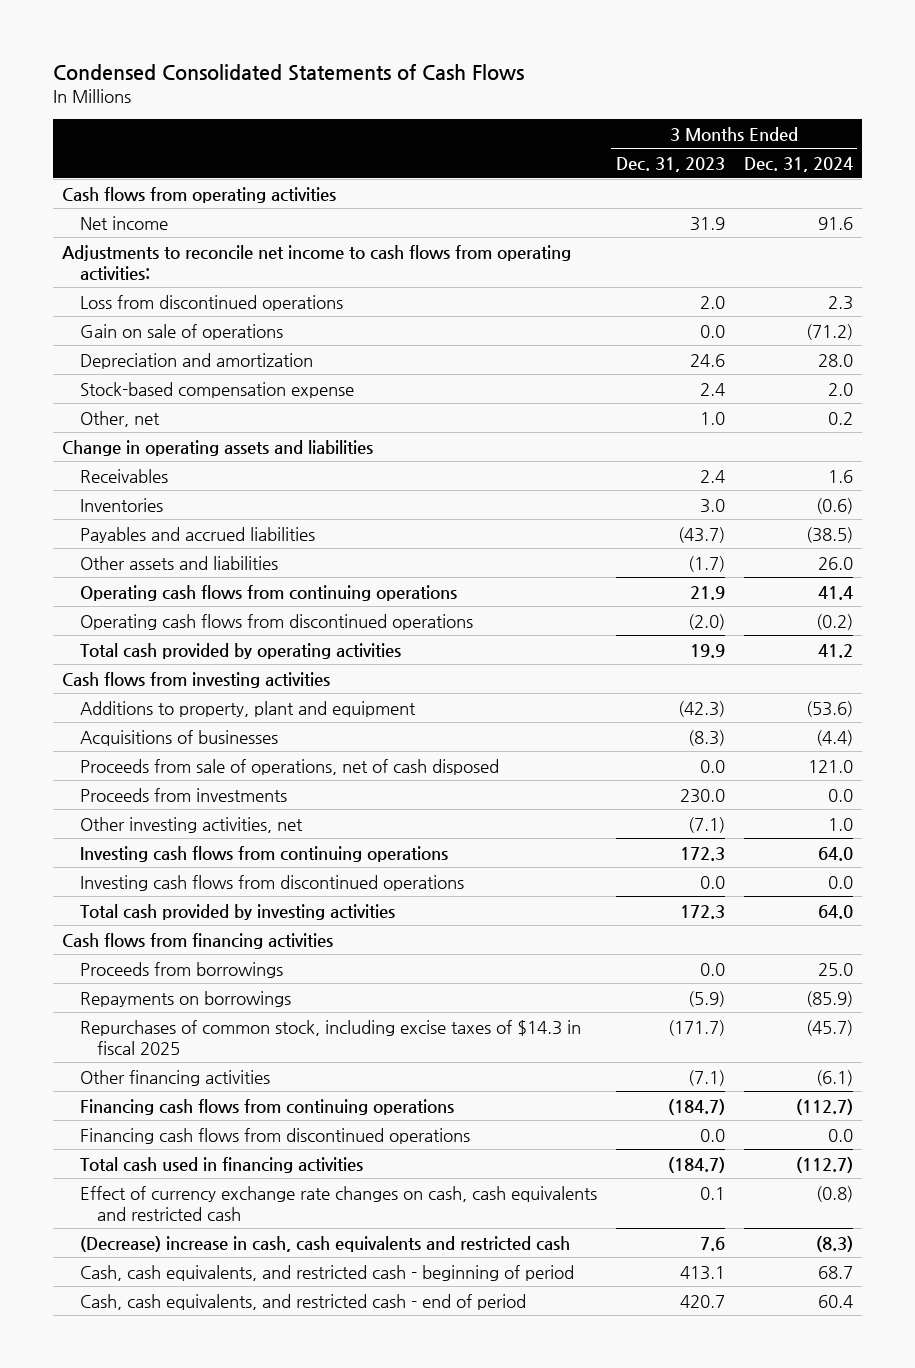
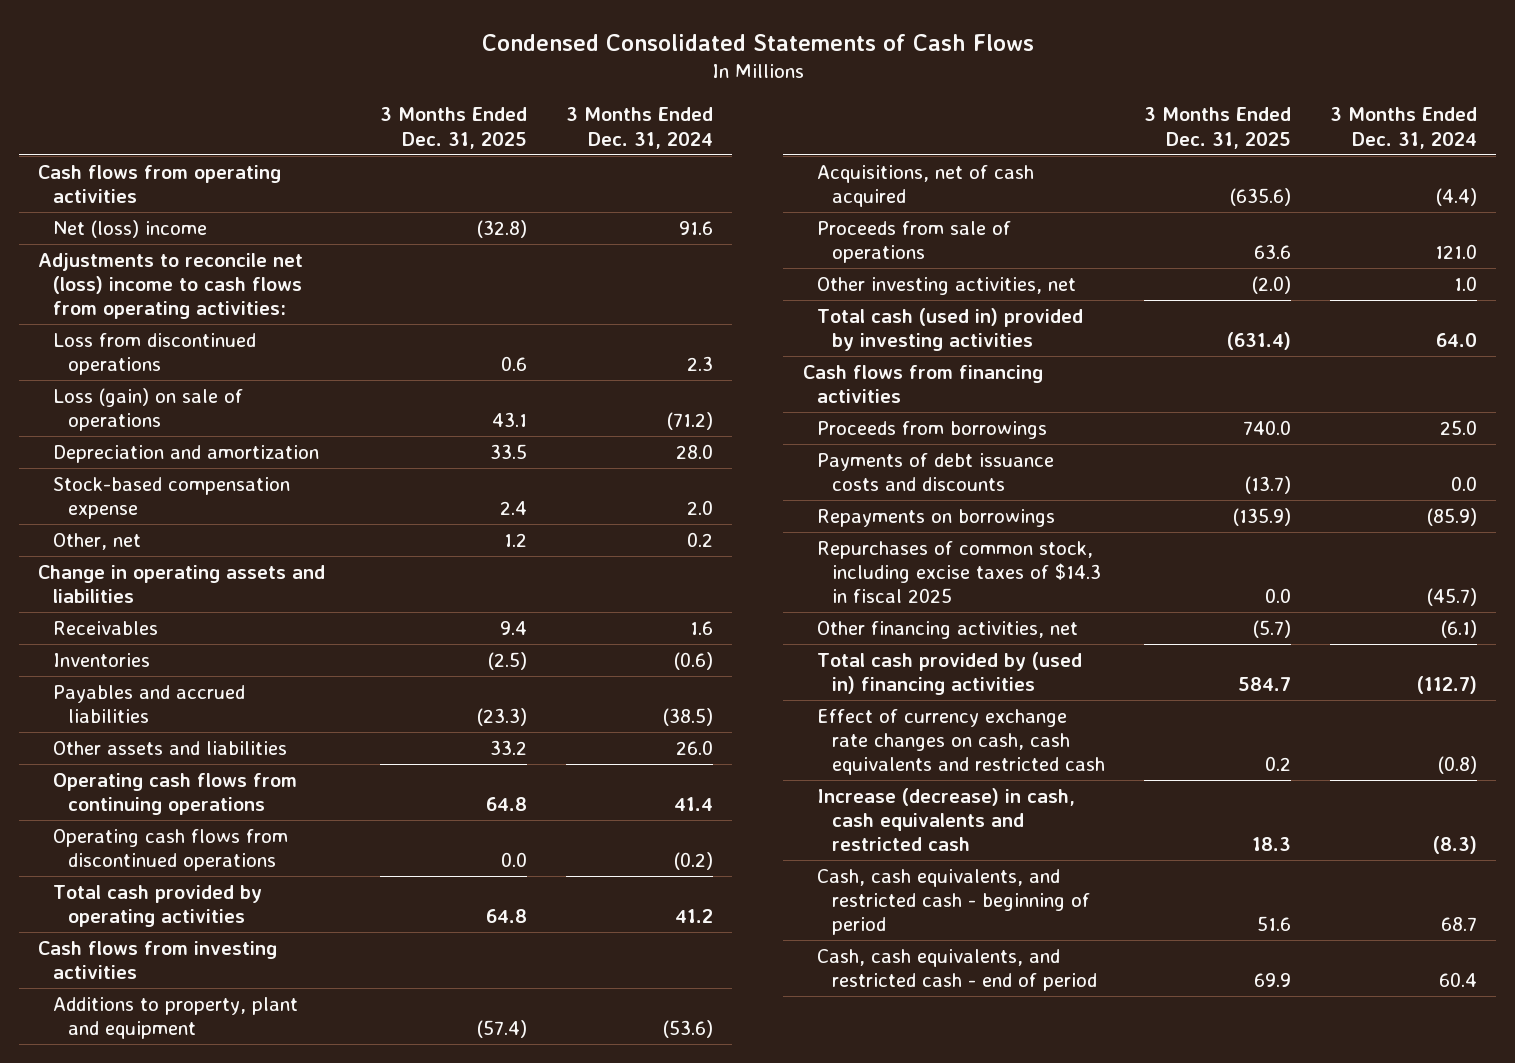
- | 3 Months Ended Dec. 31, 2023 | 3 Months Ended Dec. 31, 2024
+ | 3 Months Ended Dec. 31, 2025 | 3 Months Ended Dec. 31, 2024
- Net income | 31.9 | 91.6
- Adjustments to reconcile net income to cash flows from operating activities:
+ Net (loss) income | (32.8) | 91.6
+ Adjustments to reconcile net (loss) income to cash flows from operating activities:
- Gain on sale of operations | 0.0 | (71.2)
+ Loss (gain) on sale of operations | 43.1 | (71.2)
- Acquisitions of businesses | (8.3) | (4.4)
- Proceeds from sale of operations, net of cash disposed | 0.0 | 121.0
- Proceeds from investments | 230.0 | 0.0
+ Acquisitions, net of cash acquired | (635.6) | (4.4)
+ Proceeds from sale of operations | 63.6 | 121.0
- Investing cash flows from continuing operations | 172.3 | 64.0
- Investing cash flows from discontinued operations | 0.0 | 0.0
- Total cash provided by investing activities | 172.3 | 64.0
+ Total cash (used in) provided by investing activities | (631.4) | 64.0
+ Payments of debt issuance costs and discounts | (13.7) | 0.0
- Other financing activities | (7.1) | (6.1)
- Financing cash flows from continuing operations | (184.7) | (112.7)
- Financing cash flows from discontinued operations | 0.0 | 0.0
- Total cash used in financing activities | (184.7) | (112.7)
+ Other financing activities, net | (5.7) | (6.1)
+ Total cash provided by (used in) financing activities | 584.7 | (112.7)
- (Decrease) increase in cash, cash equivalents and restricted cash | 7.6 | (8.3)
+ Increase (decrease) in cash, cash equivalents and restricted cash | 18.3 | (8.3)

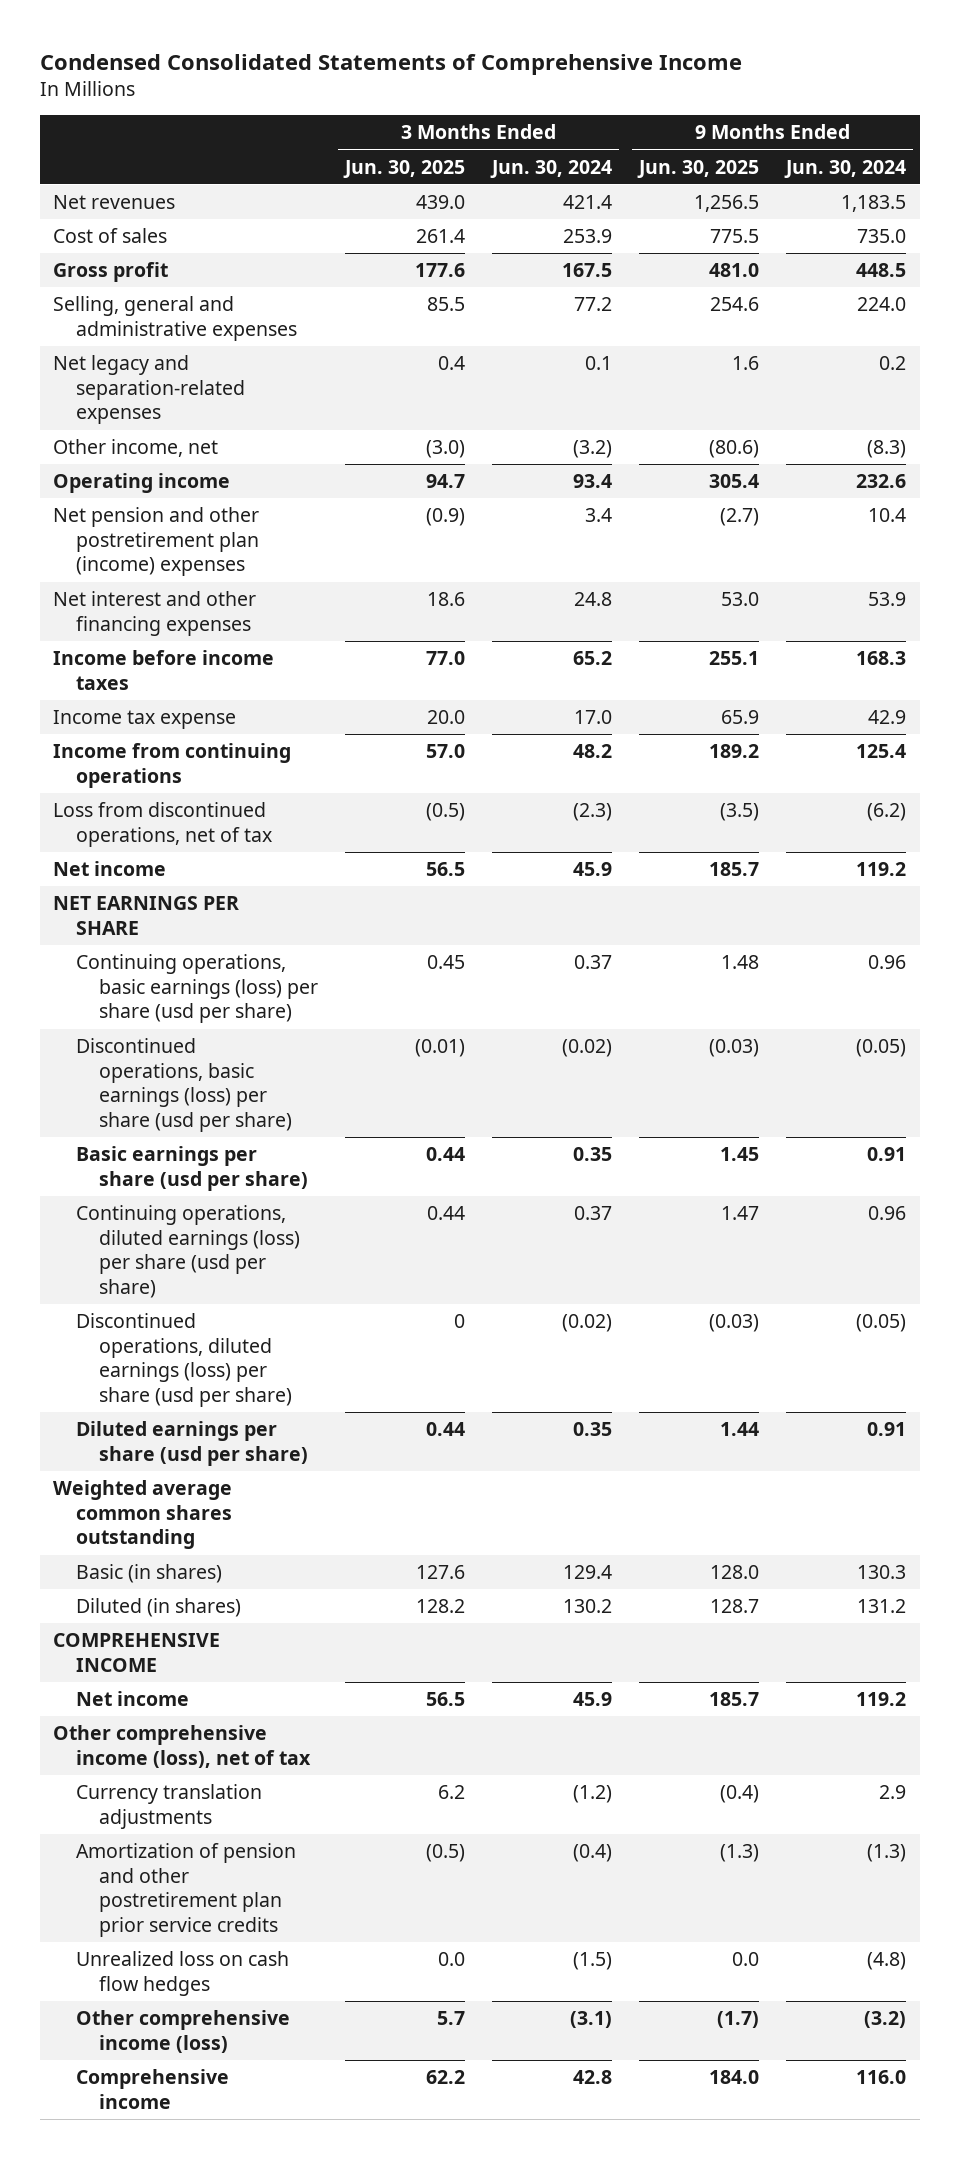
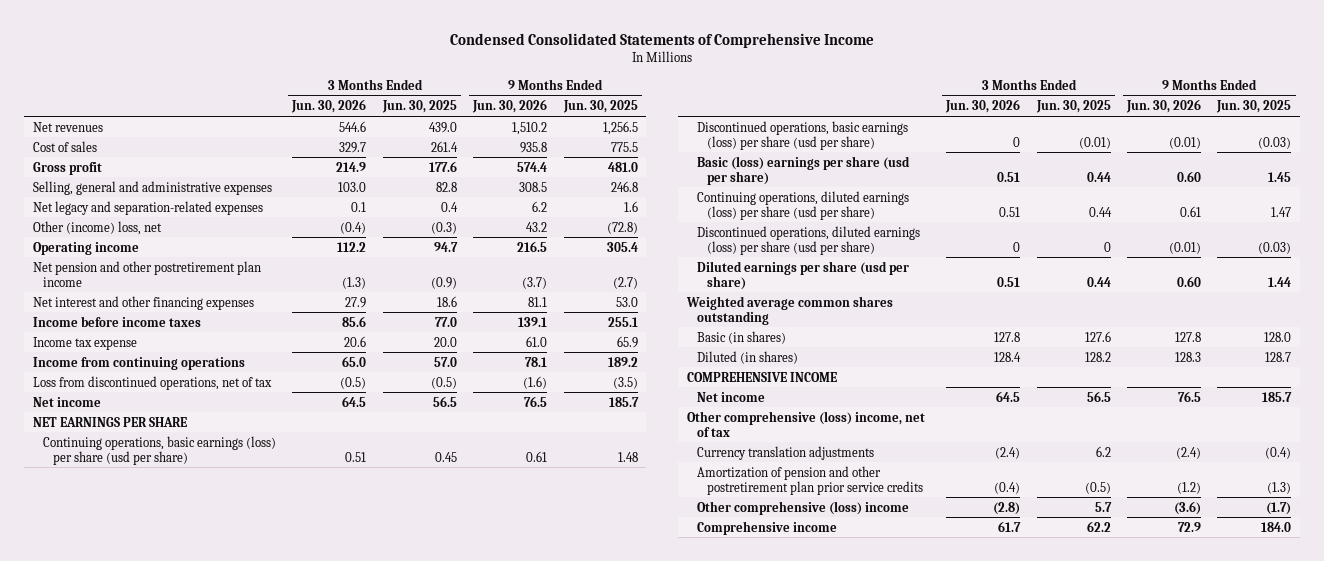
- | 3 Months Ended Jun. 30, 2025 | 3 Months Ended Jun. 30, 2024 | 9 Months Ended Jun. 30, 2025 | 9 Months Ended Jun. 30, 2024
+ | 3 Months Ended Jun. 30, 2026 | 3 Months Ended Jun. 30, 2025 | 9 Months Ended Jun. 30, 2026 | 9 Months Ended Jun. 30, 2025
- Selling, general and administrative expenses | 85.5 | 77.2 | 254.6 | 224.0
+ Selling, general and administrative expenses | 103.0 | 82.8 | 308.5 | 246.8
- Other income, net | (3.0) | (3.2) | (80.6) | (8.3)
+ Other (income) loss, net | (0.4) | (0.3) | 43.2 | (72.8)
- Net pension and other postretirement plan (income) expenses | (0.9) | 3.4 | (2.7) | 10.4
+ Net pension and other postretirement plan income | (1.3) | (0.9) | (3.7) | (2.7)
- Basic earnings per share (usd per share) | 0.44 | 0.35 | 1.45 | 0.91
+ Basic (loss) earnings per share (usd per share) | 0.51 | 0.44 | 0.60 | 1.45
- Other comprehensive income (loss), net of tax
+ Other comprehensive (loss) income, net of tax
- Unrealized loss on cash flow hedges | 0.0 | (1.5) | 0.0 | (4.8)
- Other comprehensive income (loss) | 5.7 | (3.1) | (1.7) | (3.2)
+ Other comprehensive (loss) income | (2.8) | 5.7 | (3.6) | (1.7)

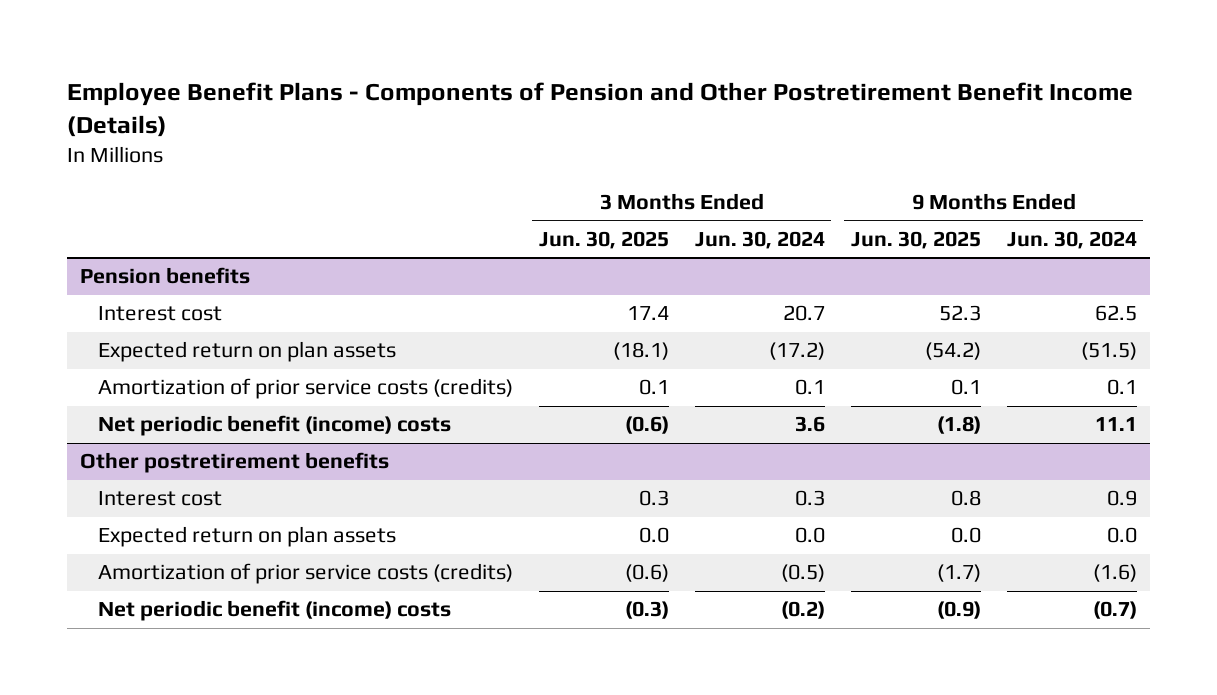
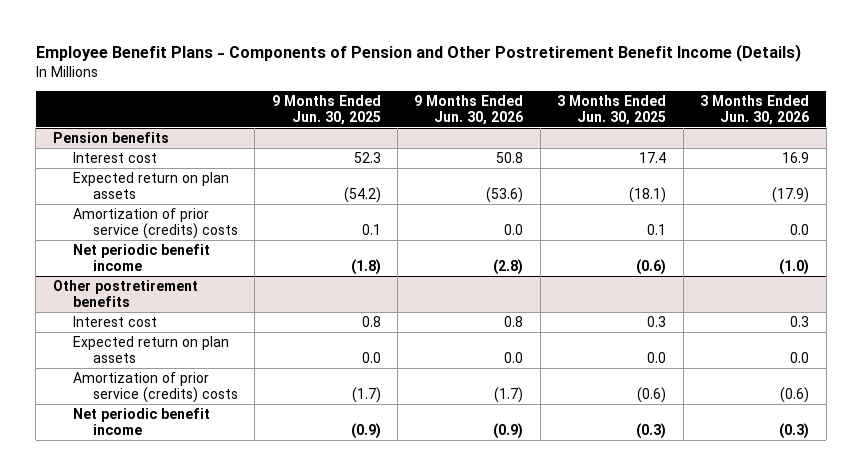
- | 3 Months Ended Jun. 30, 2025 | 3 Months Ended Jun. 30, 2024 | 9 Months Ended Jun. 30, 2025 | 9 Months Ended Jun. 30, 2024
+ | 9 Months Ended Jun. 30, 2025 | 9 Months Ended Jun. 30, 2026 | 3 Months Ended Jun. 30, 2025 | 3 Months Ended Jun. 30, 2026
@ Pension benefits
- Amortization of prior service costs (credits) | 0.1 | 0.1 | 0.1 | 0.1
- Net periodic benefit (income) costs | (0.6) | 3.6 | (1.8) | 11.1
+ Amortization of prior service (credits) costs | 0.1 | 0.0 | 0.1 | 0.0
+ Net periodic benefit income | (1.8) | (2.8) | (0.6) | (1.0)
@ Other postretirement benefits
- Amortization of prior service costs (credits) | (0.6) | (0.5) | (1.7) | (1.6)
- Net periodic benefit (income) costs | (0.3) | (0.2) | (0.9) | (0.7)
+ Amortization of prior service (credits) costs | (1.7) | (1.7) | (0.6) | (0.6)
+ Net periodic benefit income | (0.9) | (0.9) | (0.3) | (0.3)

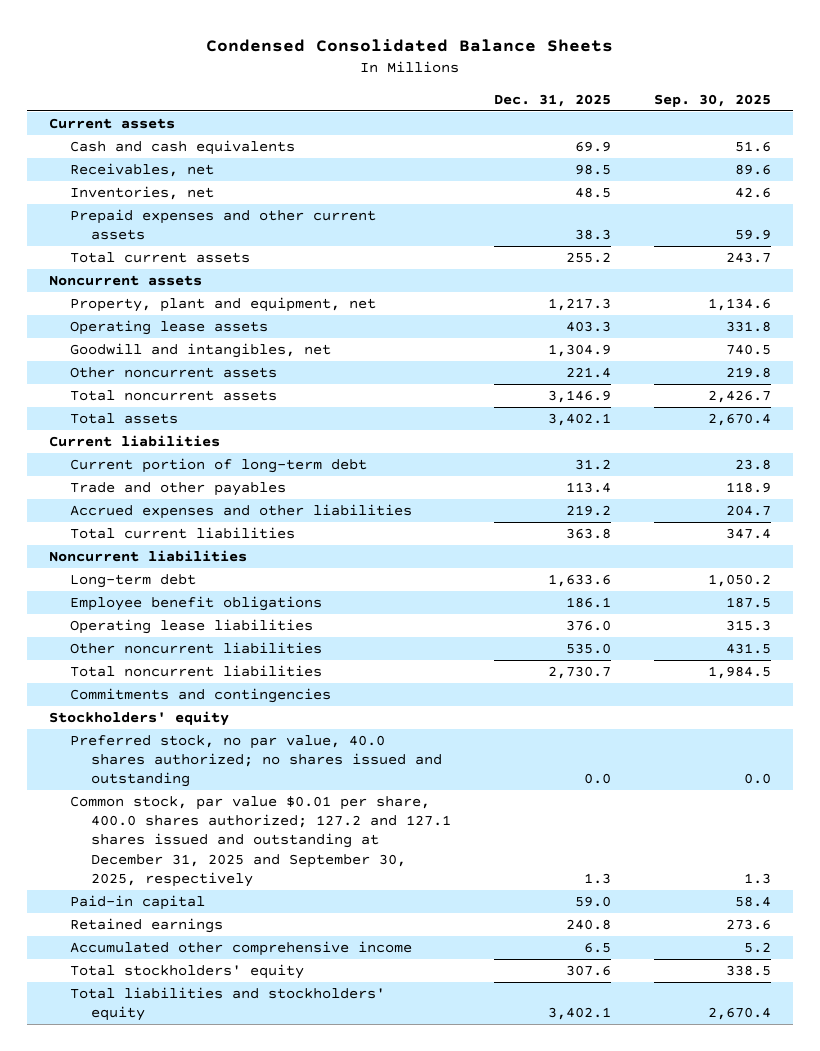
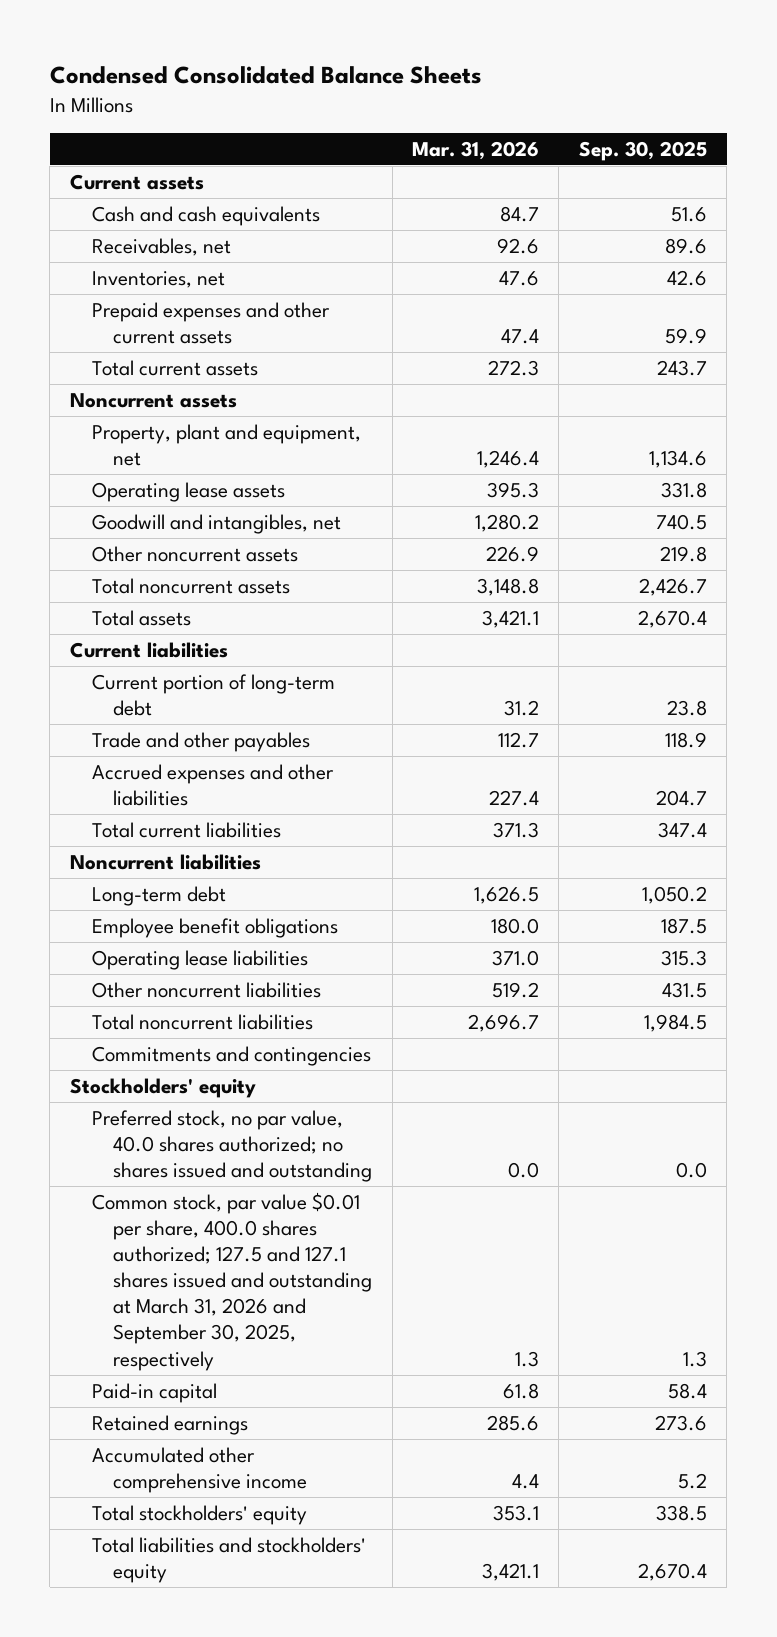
- | Dec. 31, 2025 | Sep. 30, 2025
+ | Mar. 31, 2026 | Sep. 30, 2025
- Common stock, par value $0.01 per share, 400.0 shares authorized; 127.2 and 127.1 shares issued and outstanding at December 31, 2025 and September 30, 2025, respectively | 1.3 | 1.3
+ Common stock, par value $0.01 per share, 400.0 shares authorized; 127.5 and 127.1 shares issued and outstanding at March 31, 2026 and September 30, 2025, respectively | 1.3 | 1.3

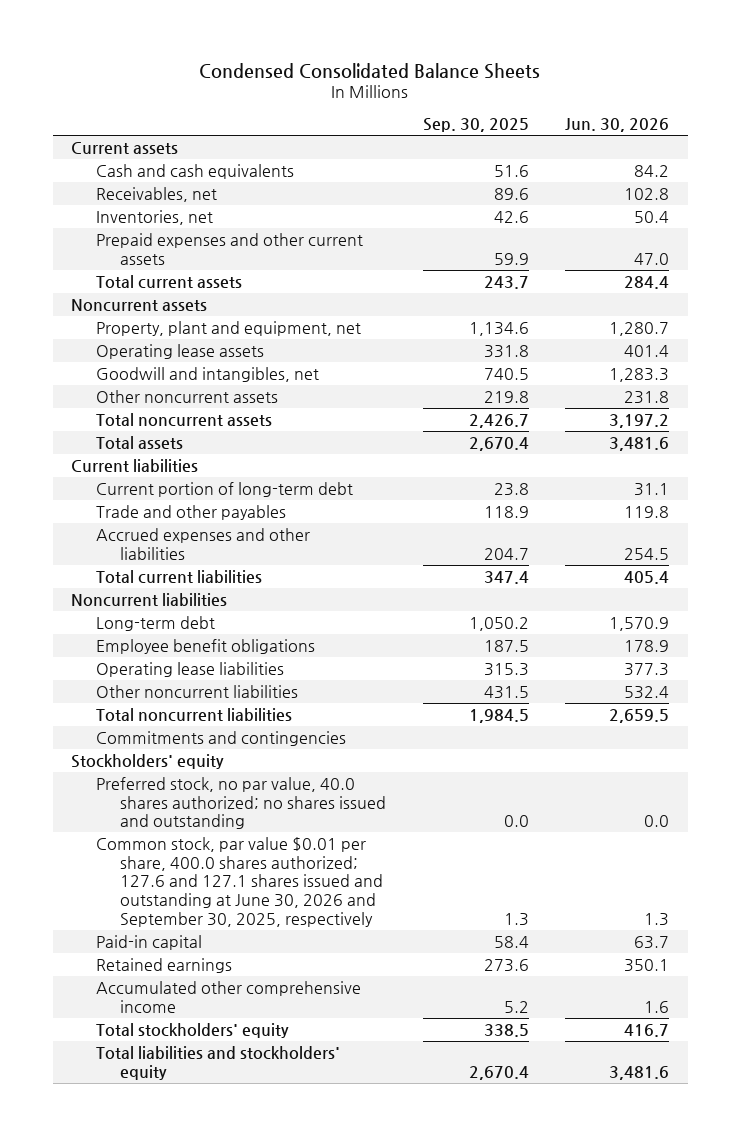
- | Mar. 31, 2026 | Sep. 30, 2025
+ | Sep. 30, 2025 | Jun. 30, 2026
- Common stock, par value $0.01 per share, 400.0 shares authorized; 127.5 and 127.1 shares issued and outstanding at March 31, 2026 and September 30, 2025, respectively | 1.3 | 1.3
+ Common stock, par value $0.01 per share, 400.0 shares authorized; 127.6 and 127.1 shares issued and outstanding at June 30, 2026 and September 30, 2025, respectively | 1.3 | 1.3

